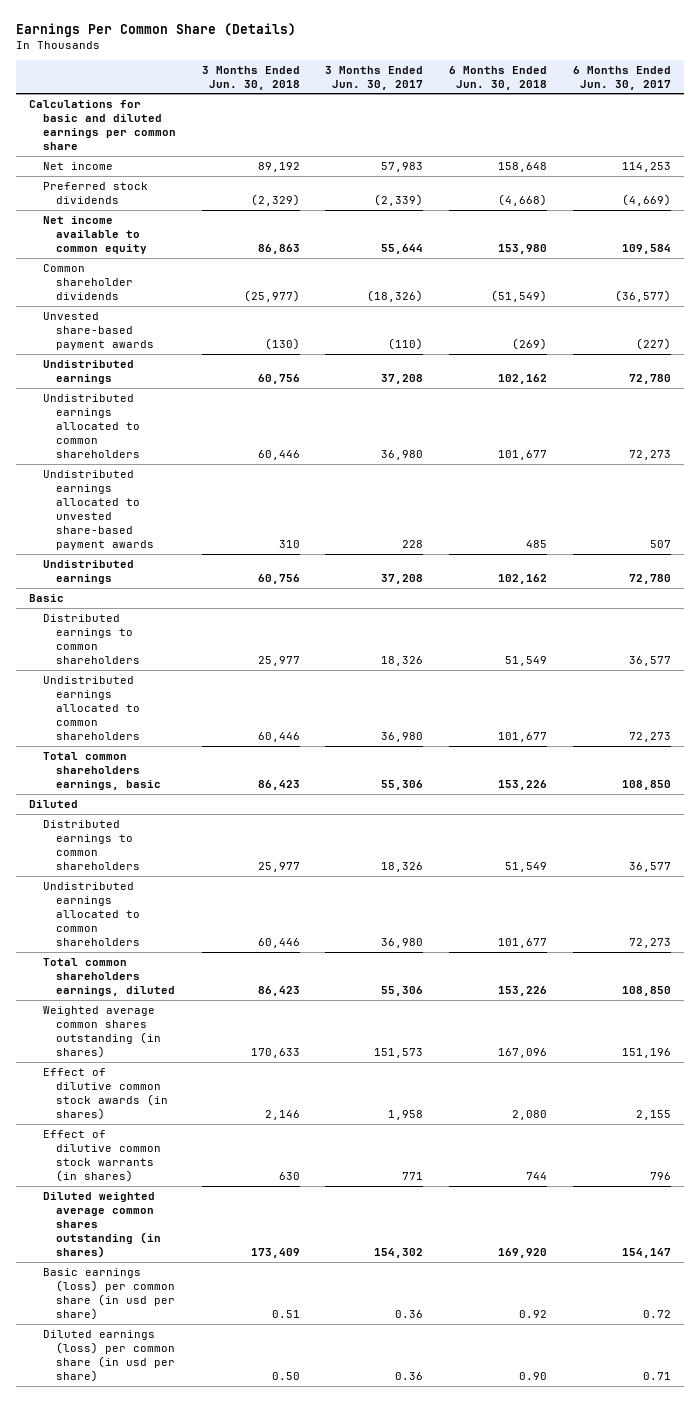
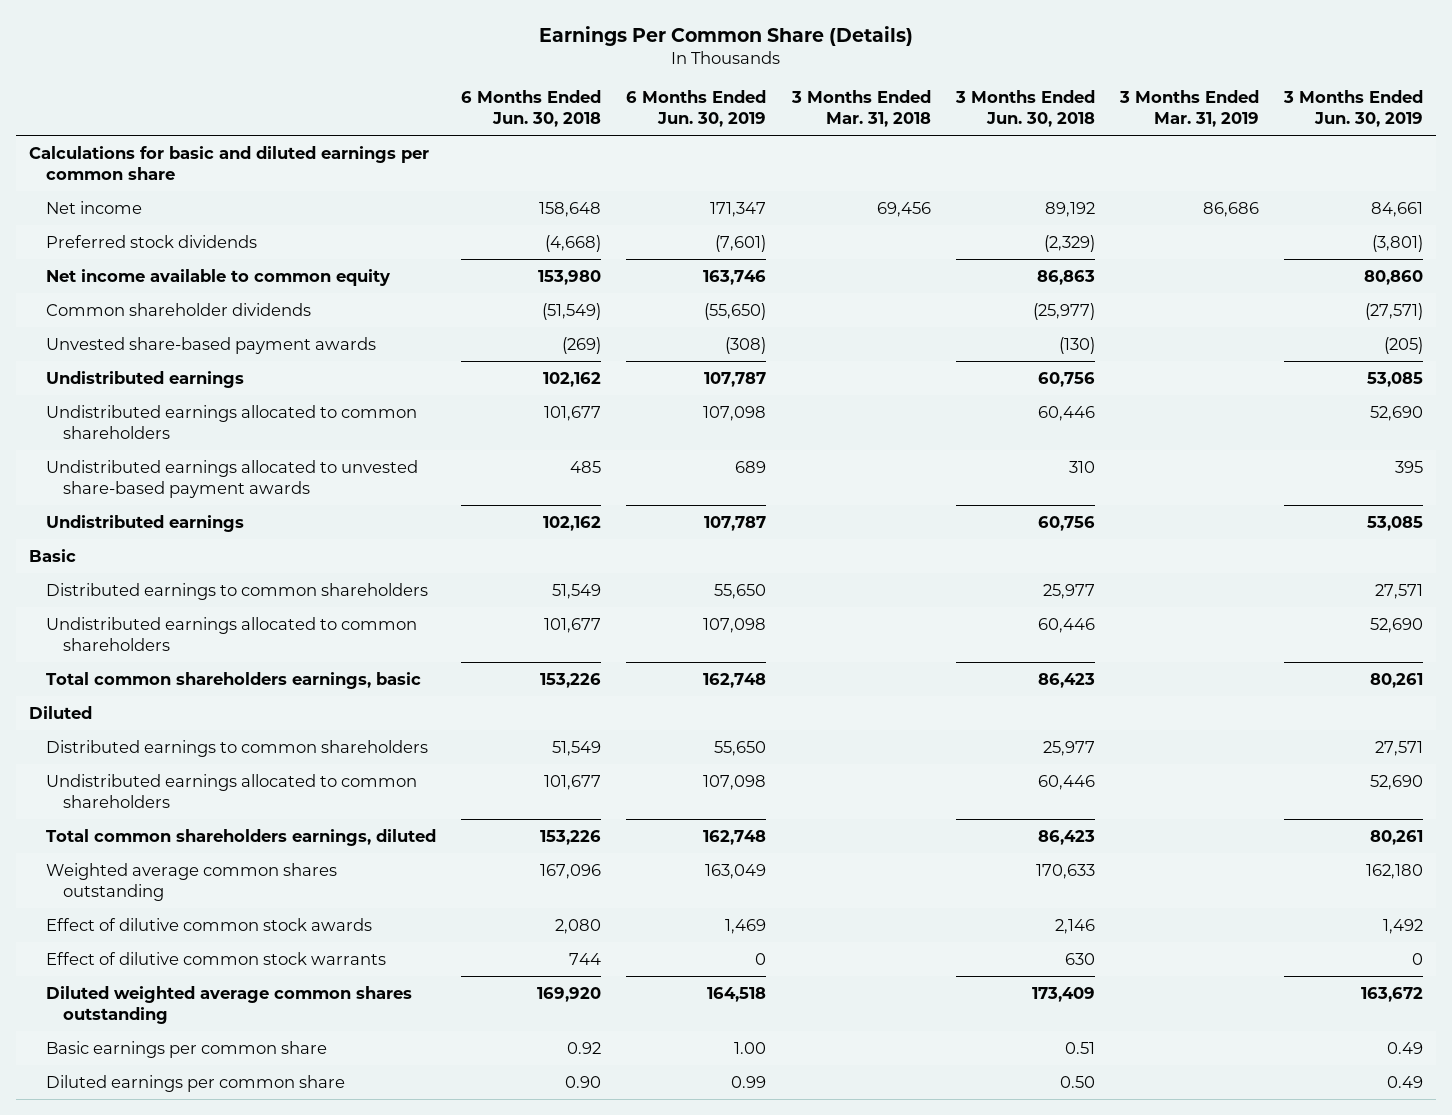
- | 3 Months Ended Jun. 30, 2018 | 3 Months Ended Jun. 30, 2017 | 6 Months Ended Jun. 30, 2018 | 6 Months Ended Jun. 30, 2017
+ | 6 Months Ended Jun. 30, 2018 | 6 Months Ended Jun. 30, 2019 | 3 Months Ended Mar. 31, 2018 | 3 Months Ended Jun. 30, 2018 | 3 Months Ended Mar. 31, 2019 | 3 Months Ended Jun. 30, 2019
- Weighted average common shares outstanding (in shares) | 170,633 | 151,573 | 167,096 | 151,196
- Effect of dilutive common stock awards (in shares) | 2,146 | 1,958 | 2,080 | 2,155
- Effect of dilutive common stock warrants (in shares) | 630 | 771 | 744 | 796
- Diluted weighted average common shares outstanding (in shares) | 173,409 | 154,302 | 169,920 | 154,147
- Basic earnings (loss) per common share (in usd per share) | 0.51 | 0.36 | 0.92 | 0.72
- Diluted earnings (loss) per common share (in usd per share) | 0.50 | 0.36 | 0.90 | 0.71
+ Weighted average common shares outstanding | 167,096 | 163,049 | | 170,633 | | 162,180
+ Effect of dilutive common stock awards | 2,080 | 1,469 | | 2,146 | | 1,492
+ Effect of dilutive common stock warrants | 744 | 0 | | 630 | | 0
+ Diluted weighted average common shares outstanding | 169,920 | 164,518 | | 173,409 | | 163,672
+ Basic earnings per common share | 0.92 | 1.00 | | 0.51 | | 0.49
+ Diluted earnings per common share | 0.90 | 0.99 | | 0.50 | | 0.49

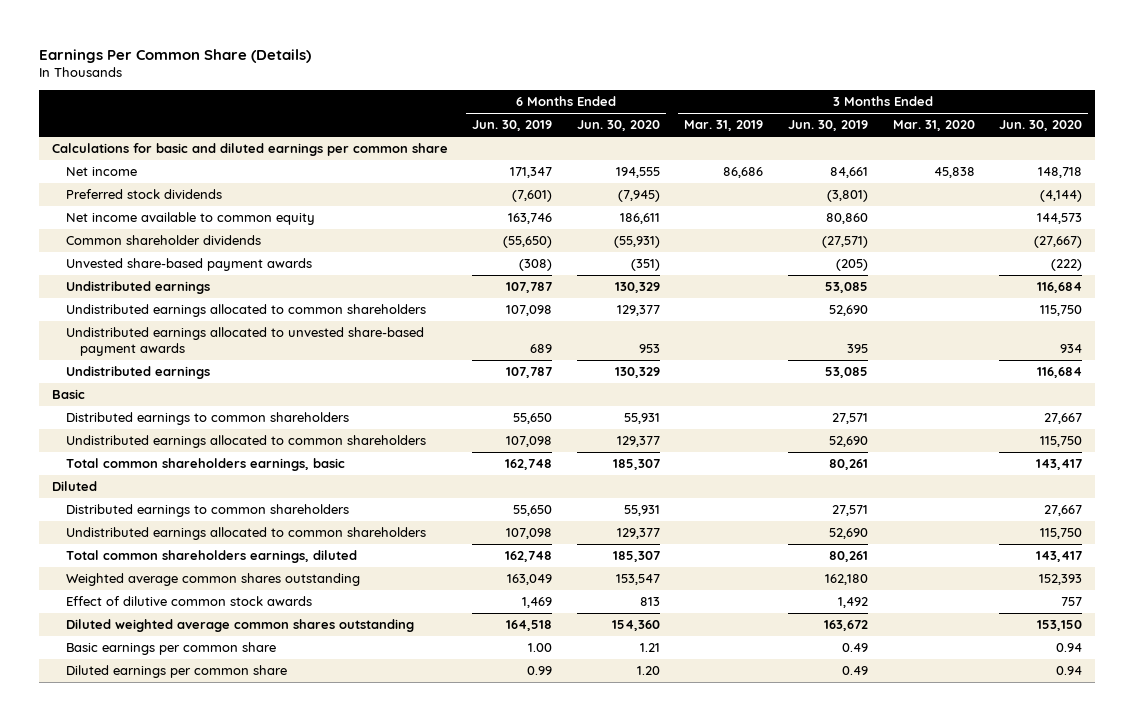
- | 6 Months Ended Jun. 30, 2018 | 6 Months Ended Jun. 30, 2019 | 3 Months Ended Mar. 31, 2018 | 3 Months Ended Jun. 30, 2018 | 3 Months Ended Mar. 31, 2019 | 3 Months Ended Jun. 30, 2019
+ | 6 Months Ended Jun. 30, 2019 | 6 Months Ended Jun. 30, 2020 | 3 Months Ended Mar. 31, 2019 | 3 Months Ended Jun. 30, 2019 | 3 Months Ended Mar. 31, 2020 | 3 Months Ended Jun. 30, 2020
- Effect of dilutive common stock warrants | 744 | 0 | | 630 | | 0

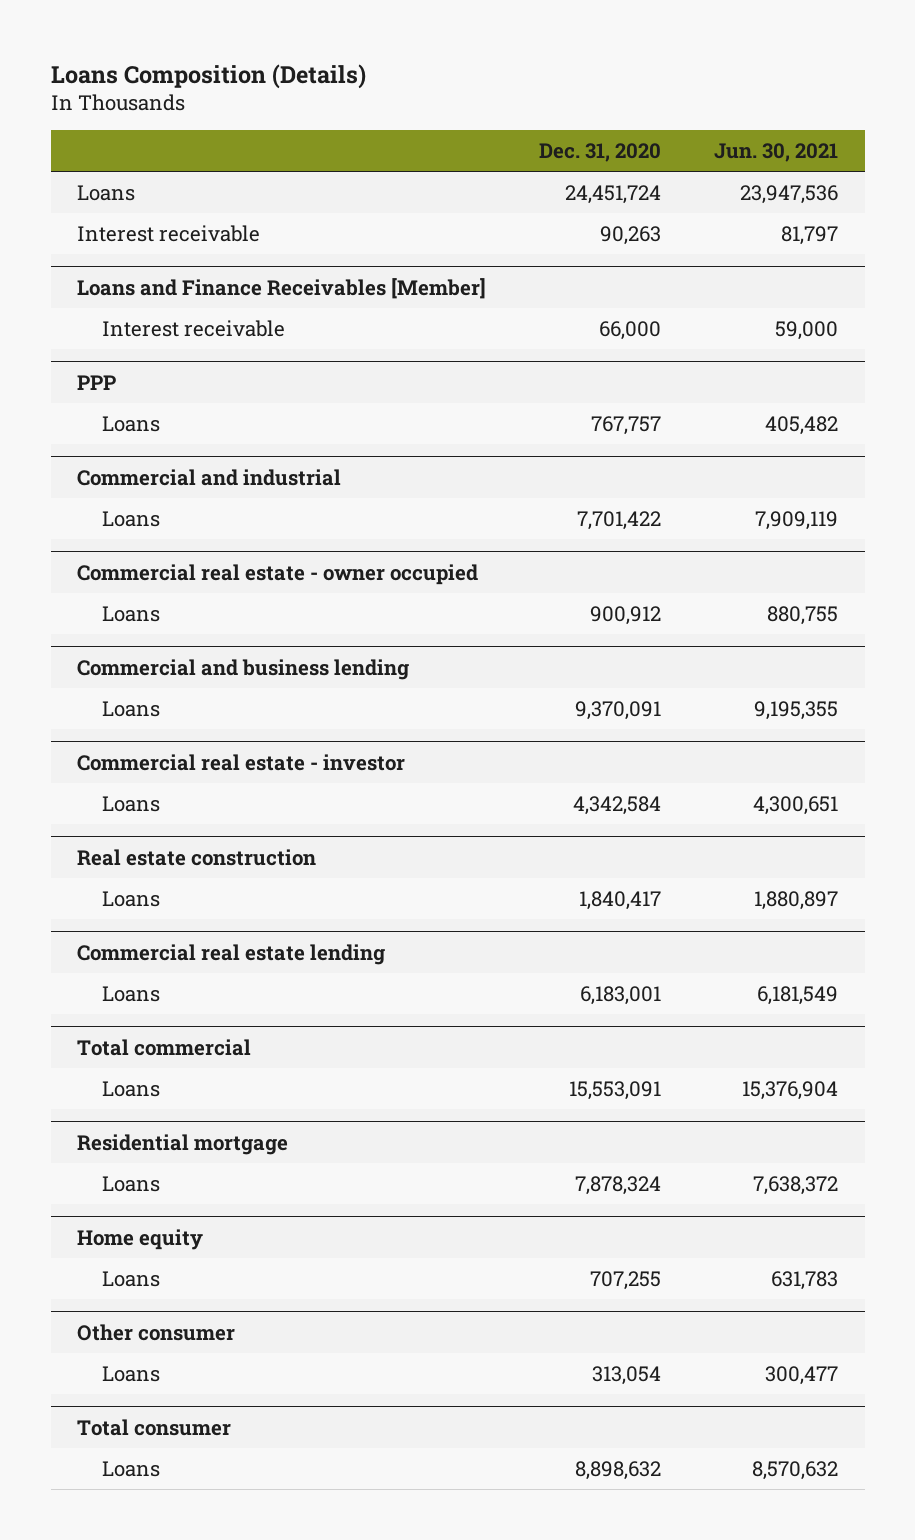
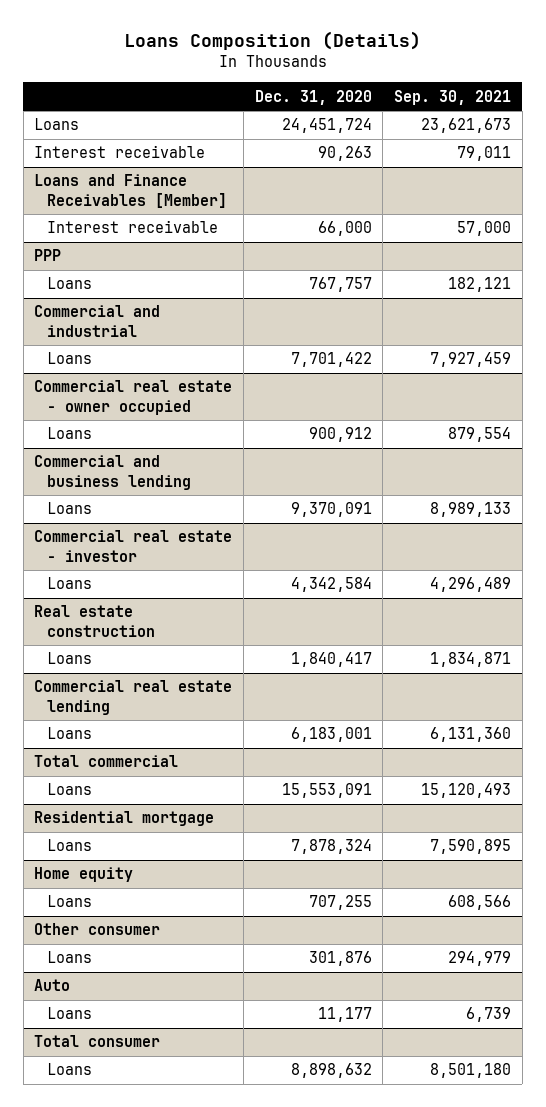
- | Dec. 31, 2020 | Jun. 30, 2021
+ | Dec. 31, 2020 | Sep. 30, 2021
@ Other consumer
- Loans | 313,054 | 300,477
+ Loans | 301,876 | 294,979
+ Auto
+ Loans | 11,177 | 6,739

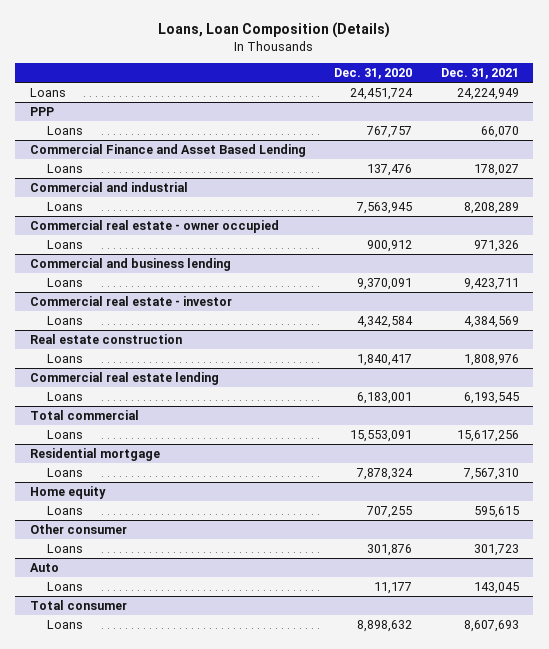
- Loans Composition (Details)
+ Loans, Loan Composition (Details)
- | Dec. 31, 2020 | Sep. 30, 2021
+ | Dec. 31, 2020 | Dec. 31, 2021
- Interest receivable | 90,263 | 79,011
- Loans and Finance Receivables [Member]
- Interest receivable | 66,000 | 57,000
+ Commercial Finance and Asset Based Lending
+ Loans | 137,476 | 178,027
@ Commercial and industrial
- Loans | 7,701,422 | 7,927,459
+ Loans | 7,563,945 | 8,208,289

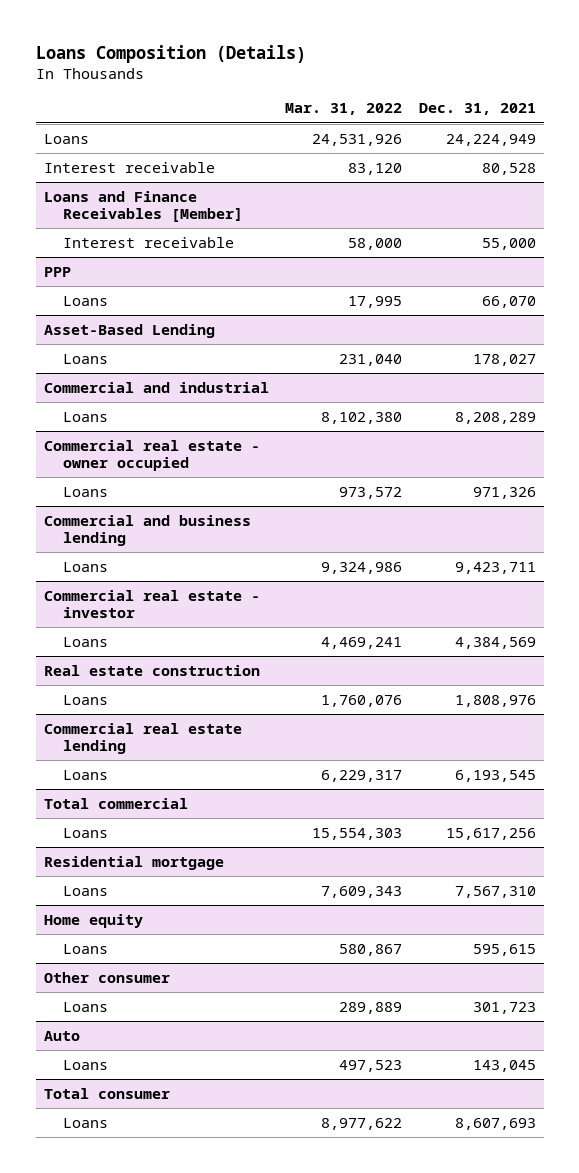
- Loans, Loan Composition (Details)
+ Loans Composition (Details)
- | Dec. 31, 2020 | Dec. 31, 2021
+ | Mar. 31, 2022 | Dec. 31, 2021
+ Interest receivable | 83,120 | 80,528
+ Loans and Finance Receivables [Member]
+ Interest receivable | 58,000 | 55,000
- Commercial Finance and Asset Based Lending
+ Asset-Based Lending

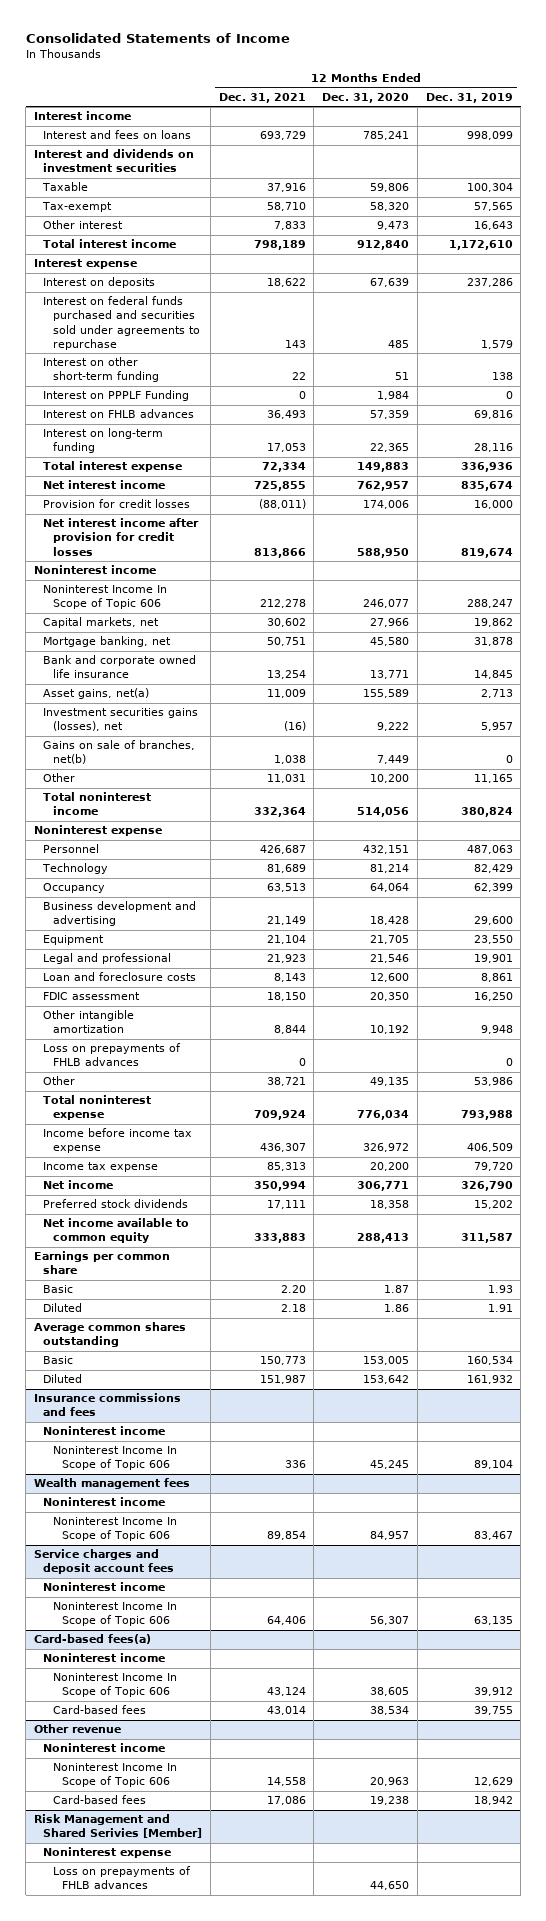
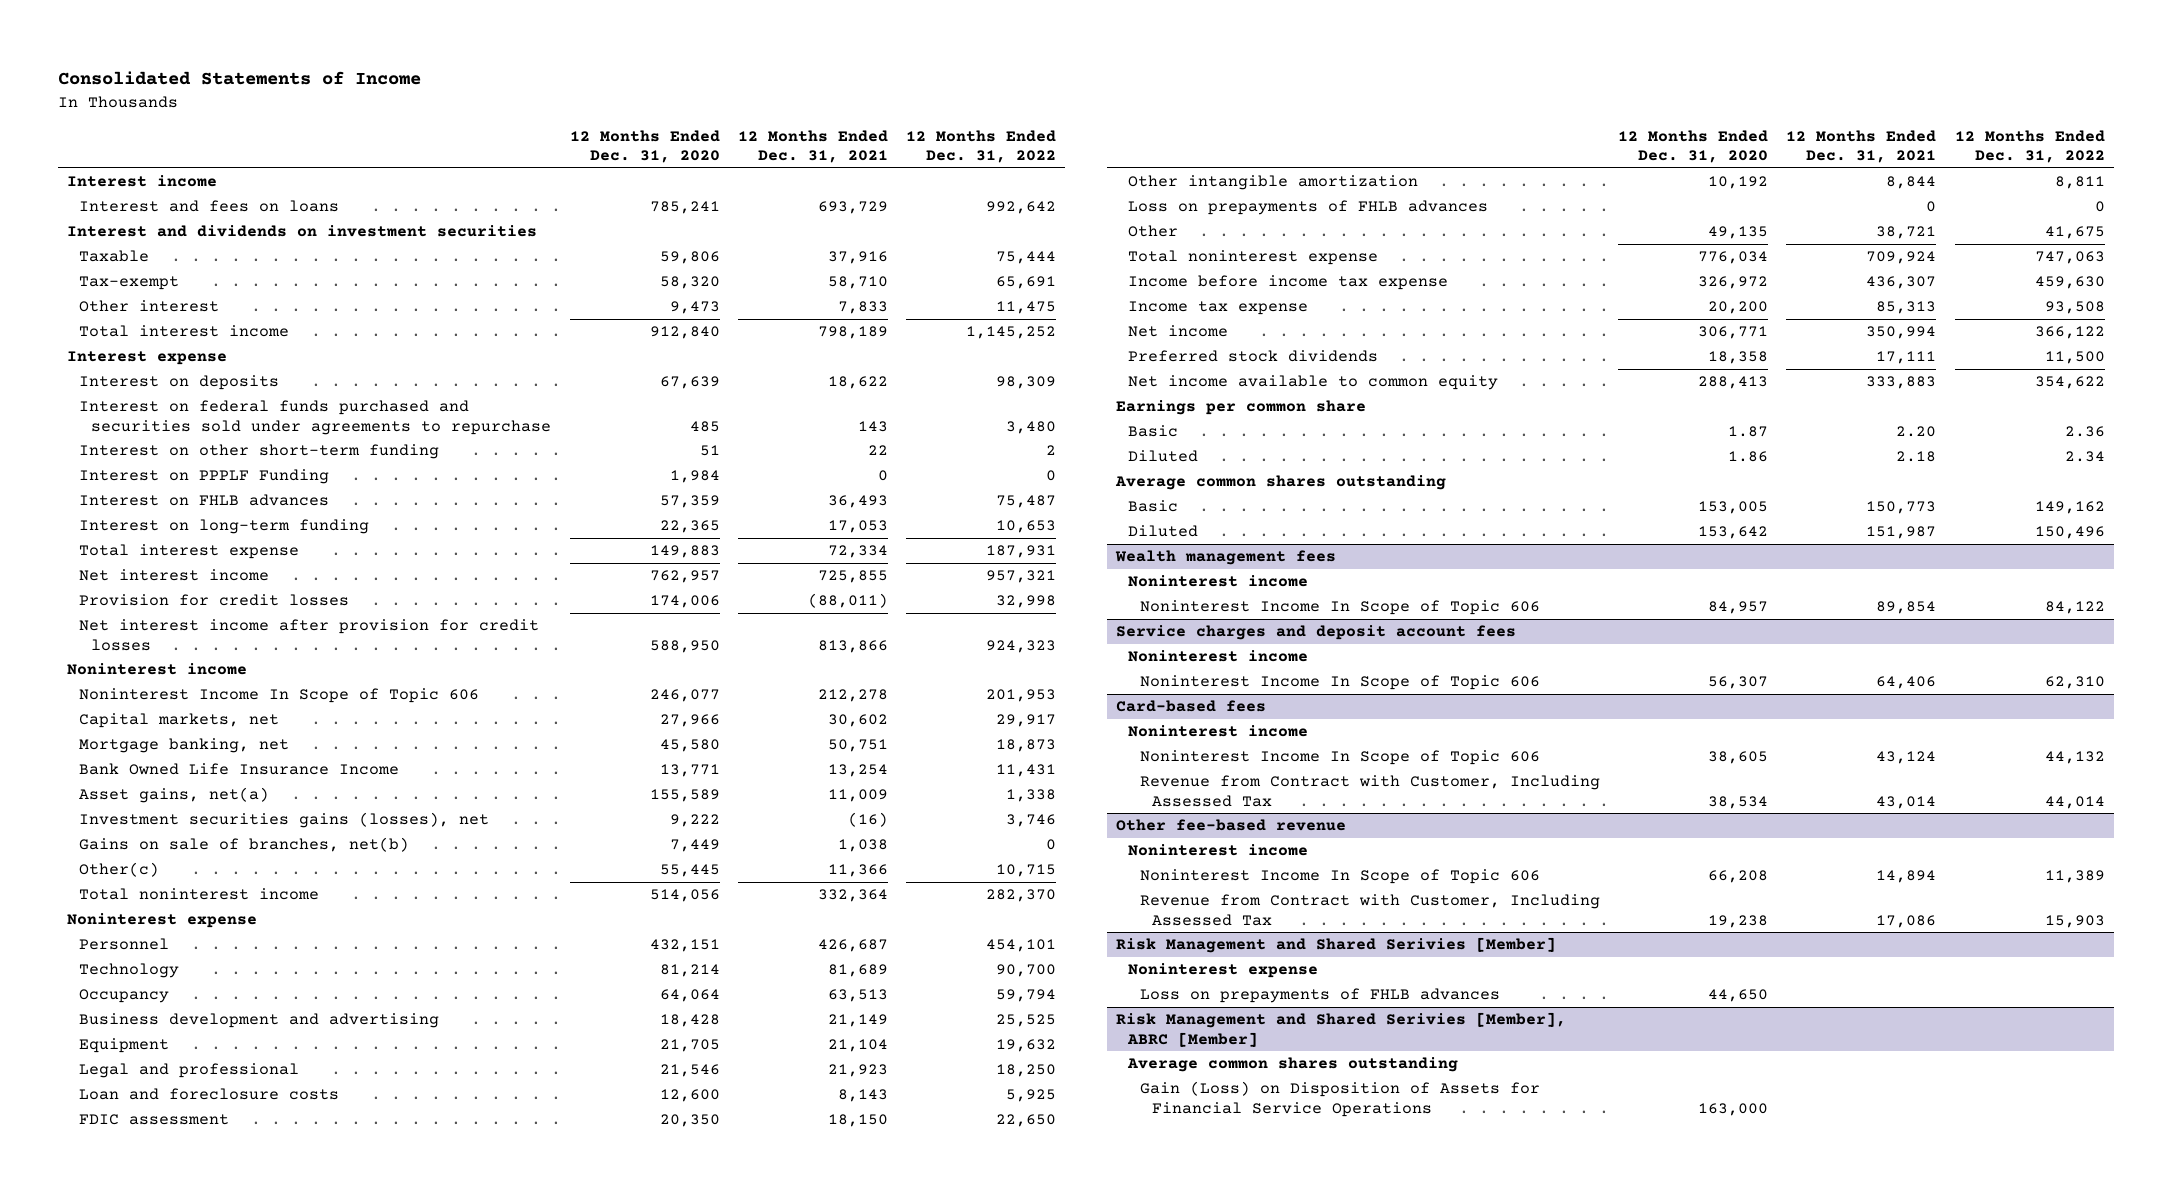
- | 12 Months Ended Dec. 31, 2021 | 12 Months Ended Dec. 31, 2020 | 12 Months Ended Dec. 31, 2019
+ | 12 Months Ended Dec. 31, 2020 | 12 Months Ended Dec. 31, 2021 | 12 Months Ended Dec. 31, 2022
- Bank and corporate owned life insurance | 13,254 | 13,771 | 14,845
+ Bank Owned Life Insurance Income | 13,771 | 13,254 | 11,431
- Other | 11,031 | 10,200 | 11,165
+ Other(c) | 55,445 | 11,366 | 10,715
- Insurance commissions and fees
- Noninterest income
- Noninterest Income In Scope of Topic 606 | 336 | 45,245 | 89,104
- Card-based fees(a)
+ Card-based fees
- Card-based fees | 43,014 | 38,534 | 39,755
- Other revenue
+ Revenue from Contract with Customer, Including Assessed Tax | 38,534 | 43,014 | 44,014
+ Other fee-based revenue
- Noninterest Income In Scope of Topic 606 | 14,558 | 20,963 | 12,629
- Card-based fees | 17,086 | 19,238 | 18,942
+ Noninterest Income In Scope of Topic 606 | 66,208 | 14,894 | 11,389
+ Revenue from Contract with Customer, Including Assessed Tax | 19,238 | 17,086 | 15,903
+ Risk Management and Shared Serivies [Member], ABRC [Member]
+ Average common shares outstanding
+ Gain (Loss) on Disposition of Assets for Financial Service Operations | 163,000 | |

